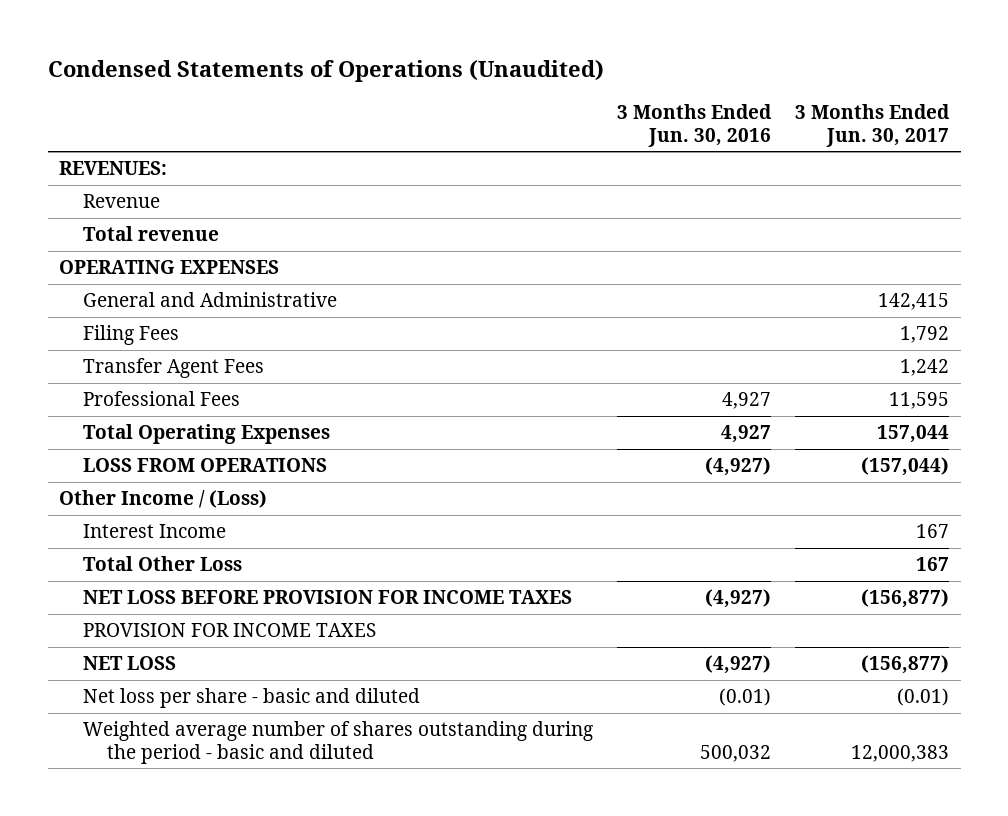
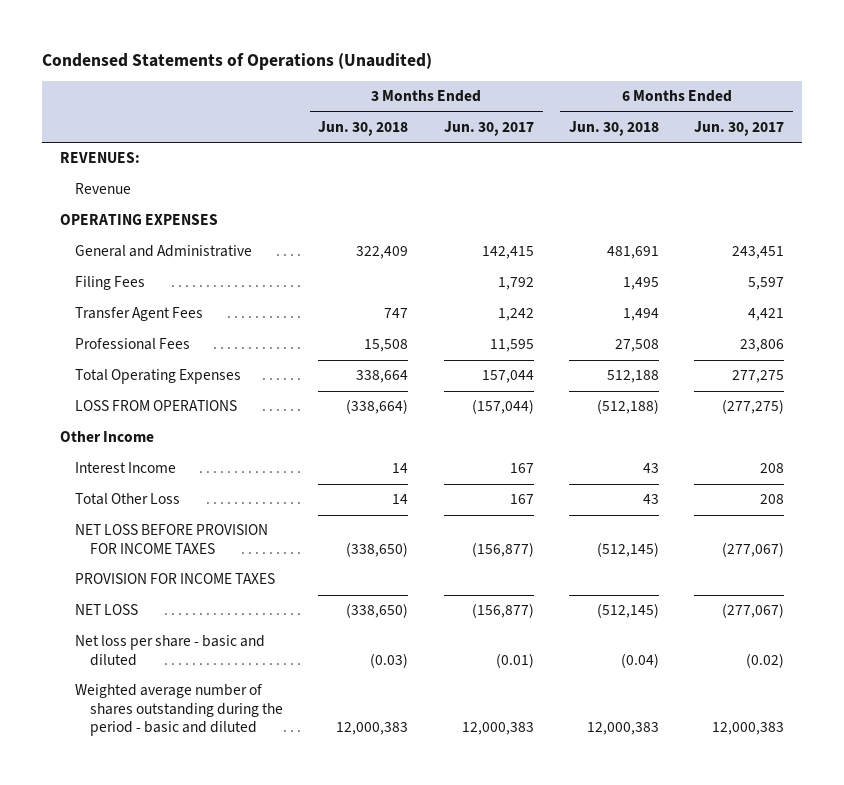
- | 3 Months Ended Jun. 30, 2016 | 3 Months Ended Jun. 30, 2017
+ | 3 Months Ended Jun. 30, 2018 | 3 Months Ended Jun. 30, 2017 | 6 Months Ended Jun. 30, 2018 | 6 Months Ended Jun. 30, 2017
- Total revenue
- Other Income / (Loss)
+ Other Income

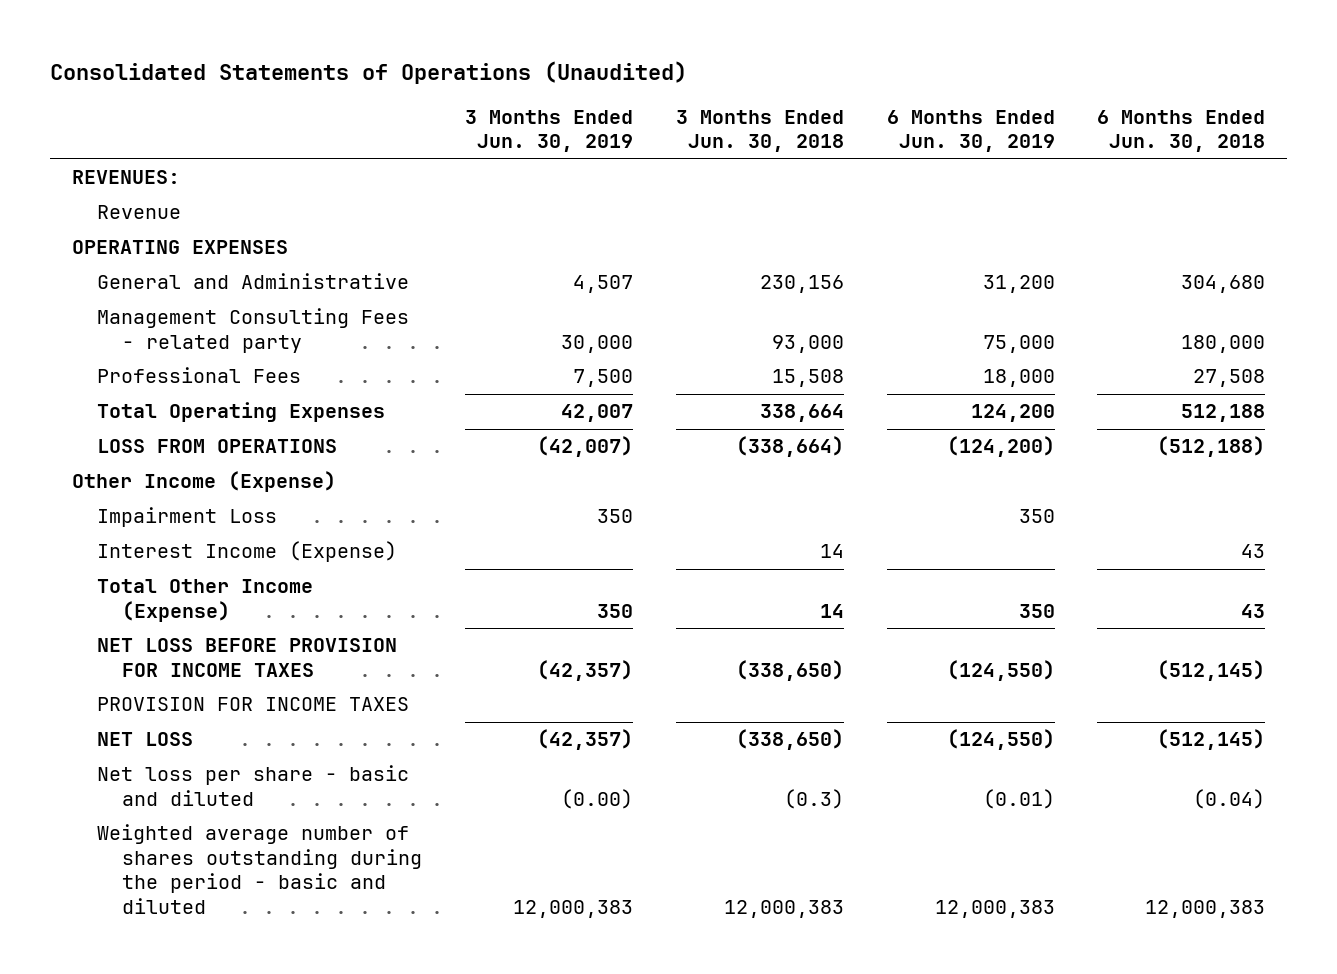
- Condensed Statements of Operations (Unaudited)
+ Consolidated Statements of Operations (Unaudited)
- | 3 Months Ended Jun. 30, 2018 | 3 Months Ended Jun. 30, 2017 | 6 Months Ended Jun. 30, 2018 | 6 Months Ended Jun. 30, 2017
+ | 3 Months Ended Jun. 30, 2019 | 3 Months Ended Jun. 30, 2018 | 6 Months Ended Jun. 30, 2019 | 6 Months Ended Jun. 30, 2018
- General and Administrative | 322,409 | 142,415 | 481,691 | 243,451
- Filing Fees | | 1,792 | 1,495 | 5,597
- Transfer Agent Fees | 747 | 1,242 | 1,494 | 4,421
+ General and Administrative | 4,507 | 230,156 | 31,200 | 304,680
+ Management Consulting Fees - related party | 30,000 | 93,000 | 75,000 | 180,000
- Other Income
- Interest Income | 14 | 167 | 43 | 208
- Total Other Loss | 14 | 167 | 43 | 208
+ Other Income (Expense)
+ Impairment Loss | 350 | | 350 |
+ Interest Income (Expense) | | 14 | | 43
+ Total Other Income (Expense) | 350 | 14 | 350 | 43
- Net loss per share - basic and diluted | (0.03) | (0.01) | (0.04) | (0.02)
+ Net loss per share - basic and diluted | (0.00) | (0.3) | (0.01) | (0.04)

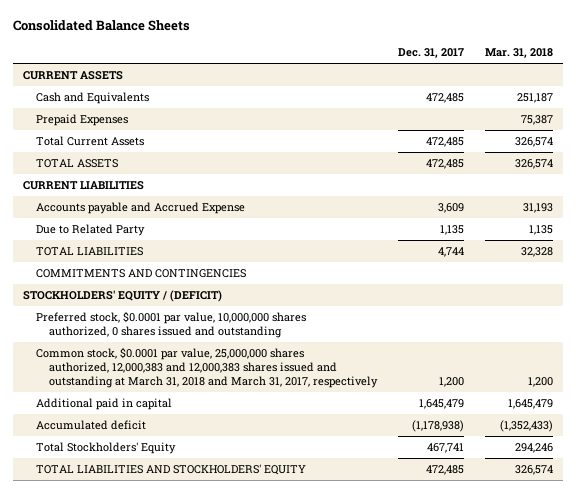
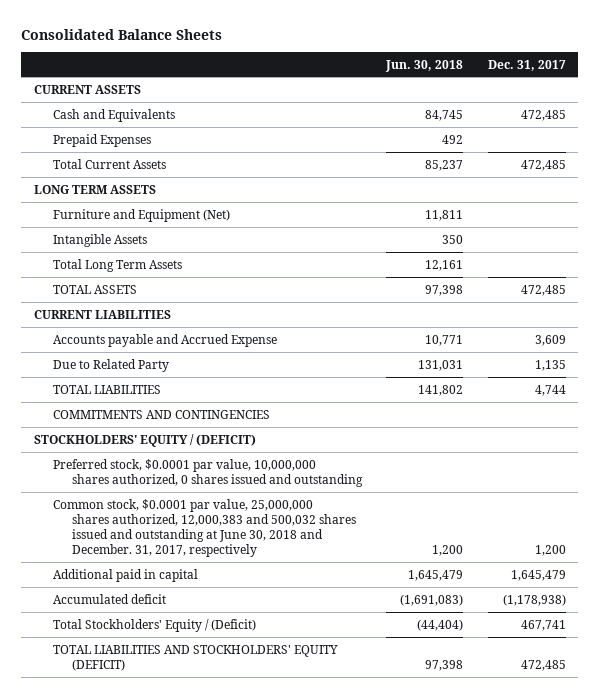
- | Dec. 31, 2017 | Mar. 31, 2018
+ | Jun. 30, 2018 | Dec. 31, 2017
+ LONG TERM ASSETS
+ Furniture and Equipment (Net) | 11,811 |
+ Intangible Assets | 350 |
+ Total Long Term Assets | 12,161 |
- Common stock, $0.0001 par value, 25,000,000 shares authorized, 12,000,383 and 12,000,383 shares issued and outstanding at March 31, 2018 and March 31, 2017, respectively | 1,200 | 1,200
+ Common stock, $0.0001 par value, 25,000,000 shares authorized, 12,000,383 and 500,032 shares issued and outstanding at June 30, 2018 and December. 31, 2017, respectively | 1,200 | 1,200
- Total Stockholders' Equity | 467,741 | 294,246
- TOTAL LIABILITIES AND STOCKHOLDERS' EQUITY | 472,485 | 326,574
+ Total Stockholders' Equity / (Deficit) | (44,404) | 467,741
+ TOTAL LIABILITIES AND STOCKHOLDERS' EQUITY (DEFICIT) | 97,398 | 472,485

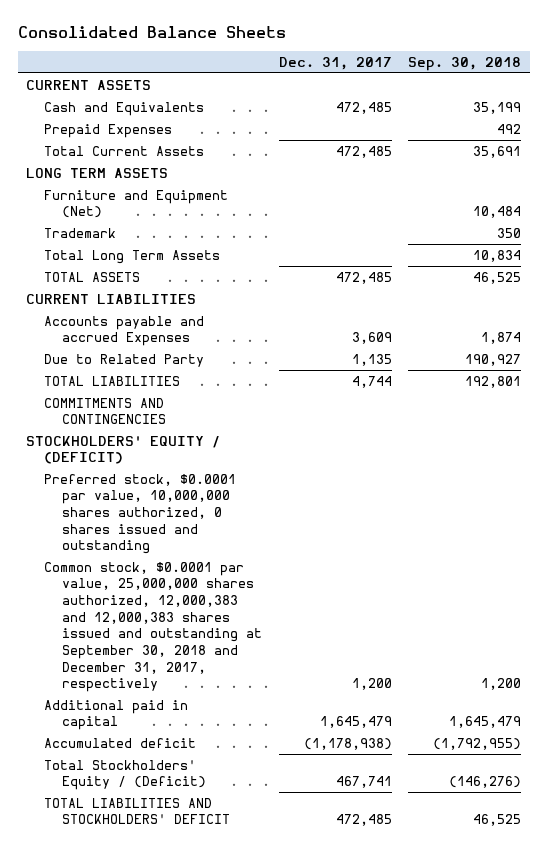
- | Jun. 30, 2018 | Dec. 31, 2017
+ | Dec. 31, 2017 | Sep. 30, 2018
- Intangible Assets | 350 |
+ Trademark | | 350
- Accounts payable and Accrued Expense | 10,771 | 3,609
+ Accounts payable and accrued Expenses | 3,609 | 1,874
- Common stock, $0.0001 par value, 25,000,000 shares authorized, 12,000,383 and 500,032 shares issued and outstanding at June 30, 2018 and December. 31, 2017, respectively | 1,200 | 1,200
+ Common stock, $0.0001 par value, 25,000,000 shares authorized, 12,000,383 and 12,000,383 shares issued and outstanding at September 30, 2018 and December 31, 2017, respectively | 1,200 | 1,200
- TOTAL LIABILITIES AND STOCKHOLDERS' EQUITY (DEFICIT) | 97,398 | 472,485
+ TOTAL LIABILITIES AND STOCKHOLDERS' DEFICIT | 472,485 | 46,525

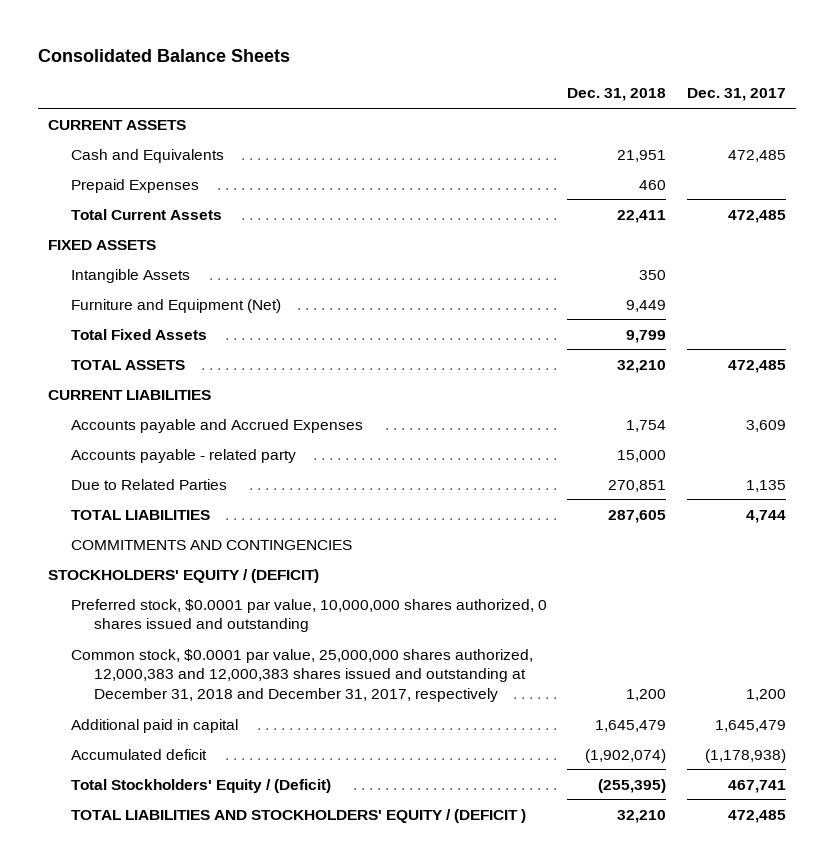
- | Dec. 31, 2017 | Sep. 30, 2018
+ | Dec. 31, 2018 | Dec. 31, 2017
- LONG TERM ASSETS
+ FIXED ASSETS
+ Intangible Assets | 350 |
- Trademark | | 350
- Total Long Term Assets | | 10,834
+ Total Fixed Assets | 9,799 |
- Accounts payable and accrued Expenses | 3,609 | 1,874
- Due to Related Party | 1,135 | 190,927
+ Accounts payable and Accrued Expenses | 1,754 | 3,609
+ Accounts payable - related party | 15,000 |
+ Due to Related Parties | 270,851 | 1,135
- Common stock, $0.0001 par value, 25,000,000 shares authorized, 12,000,383 and 12,000,383 shares issued and outstanding at September 30, 2018 and December 31, 2017, respectively | 1,200 | 1,200
+ Common stock, $0.0001 par value, 25,000,000 shares authorized, 12,000,383 and 12,000,383 shares issued and outstanding at December 31, 2018 and December 31, 2017, respectively | 1,200 | 1,200
- TOTAL LIABILITIES AND STOCKHOLDERS' DEFICIT | 472,485 | 46,525
+ TOTAL LIABILITIES AND STOCKHOLDERS' EQUITY / (DEFICIT ) | 32,210 | 472,485

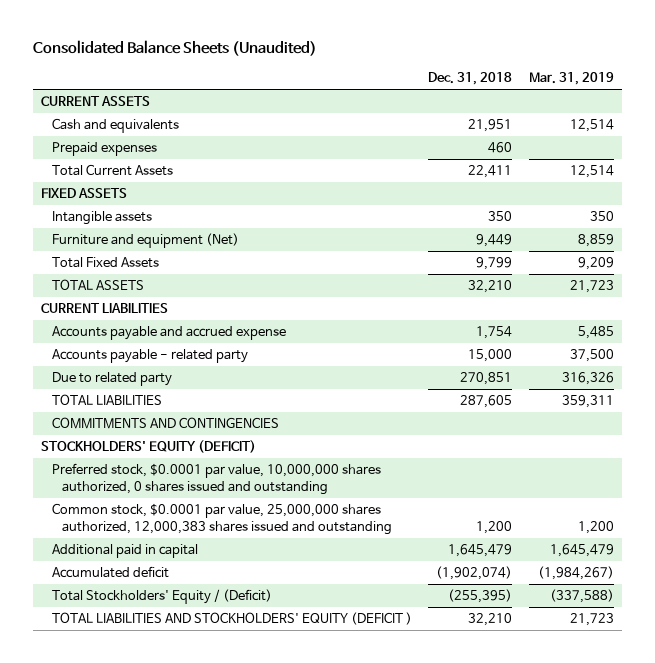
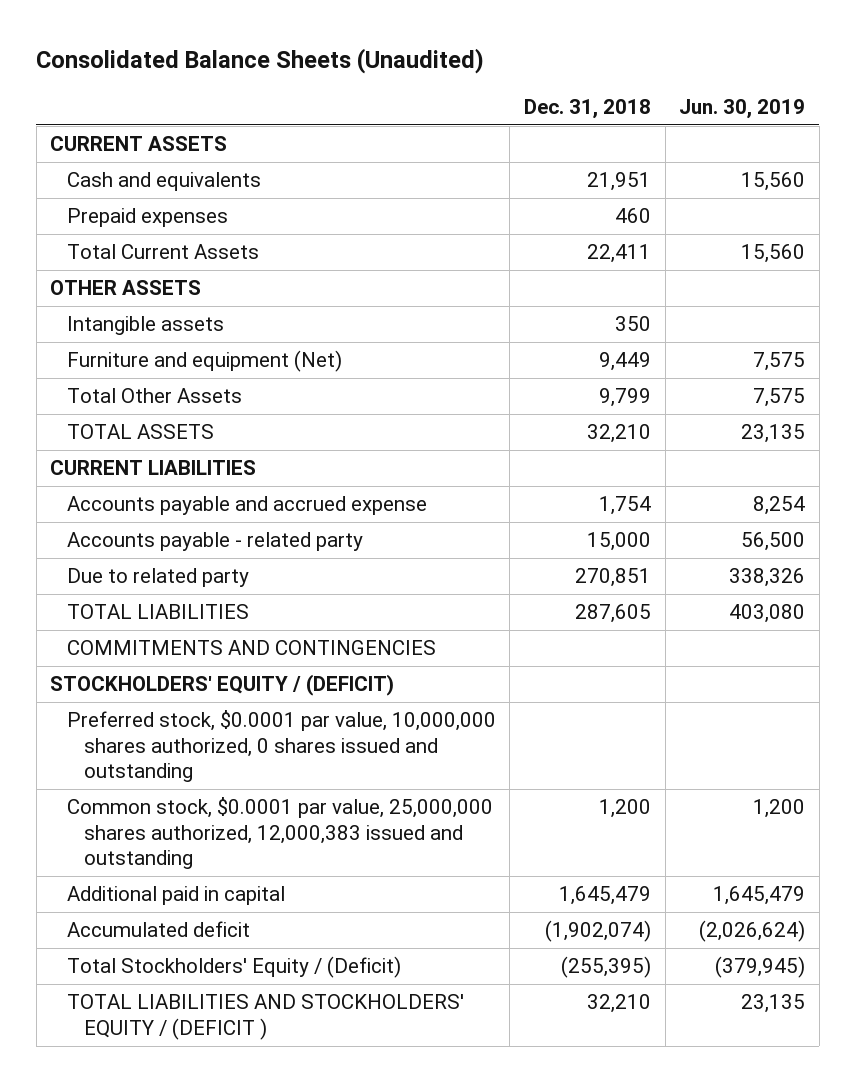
- | Dec. 31, 2018 | Mar. 31, 2019
+ | Dec. 31, 2018 | Jun. 30, 2019
- FIXED ASSETS
+ OTHER ASSETS
- Total Fixed Assets | 9,799 | 9,209
+ Total Other Assets | 9,799 | 7,575
- STOCKHOLDERS' EQUITY (DEFICIT)
+ STOCKHOLDERS' EQUITY / (DEFICIT)
- Common stock, $0.0001 par value, 25,000,000 shares authorized, 12,000,383 shares issued and outstanding | 1,200 | 1,200
+ Common stock, $0.0001 par value, 25,000,000 shares authorized, 12,000,383 issued and outstanding | 1,200 | 1,200
- TOTAL LIABILITIES AND STOCKHOLDERS' EQUITY (DEFICIT ) | 32,210 | 21,723
+ TOTAL LIABILITIES AND STOCKHOLDERS' EQUITY / (DEFICIT ) | 32,210 | 23,135

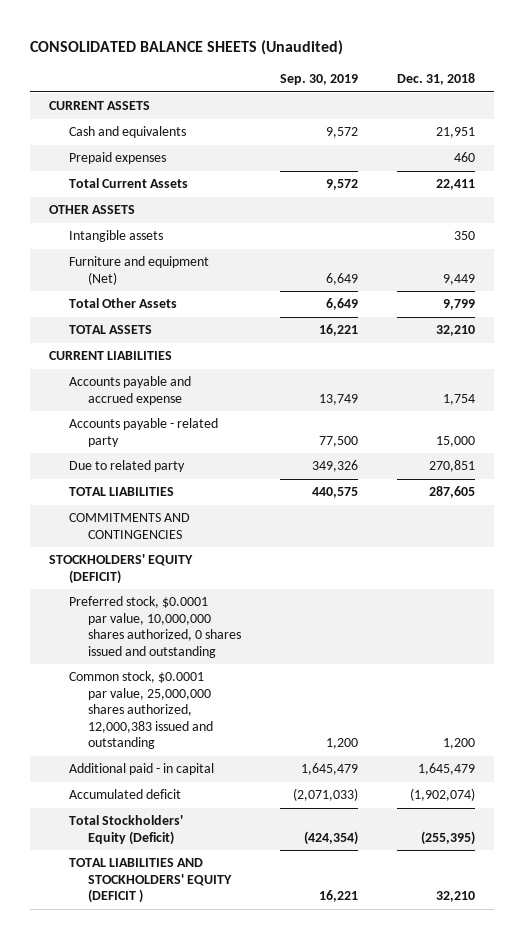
- Consolidated Balance Sheets (Unaudited)
+ CONSOLIDATED BALANCE SHEETS (Unaudited)
- | Dec. 31, 2018 | Jun. 30, 2019
+ | Sep. 30, 2019 | Dec. 31, 2018
- STOCKHOLDERS' EQUITY / (DEFICIT)
+ STOCKHOLDERS' EQUITY (DEFICIT)
- Additional paid in capital | 1,645,479 | 1,645,479
+ Additional paid - in capital | 1,645,479 | 1,645,479
- Total Stockholders' Equity / (Deficit) | (255,395) | (379,945)
- TOTAL LIABILITIES AND STOCKHOLDERS' EQUITY / (DEFICIT ) | 32,210 | 23,135
+ Total Stockholders' Equity (Deficit) | (424,354) | (255,395)
+ TOTAL LIABILITIES AND STOCKHOLDERS' EQUITY (DEFICIT ) | 16,221 | 32,210

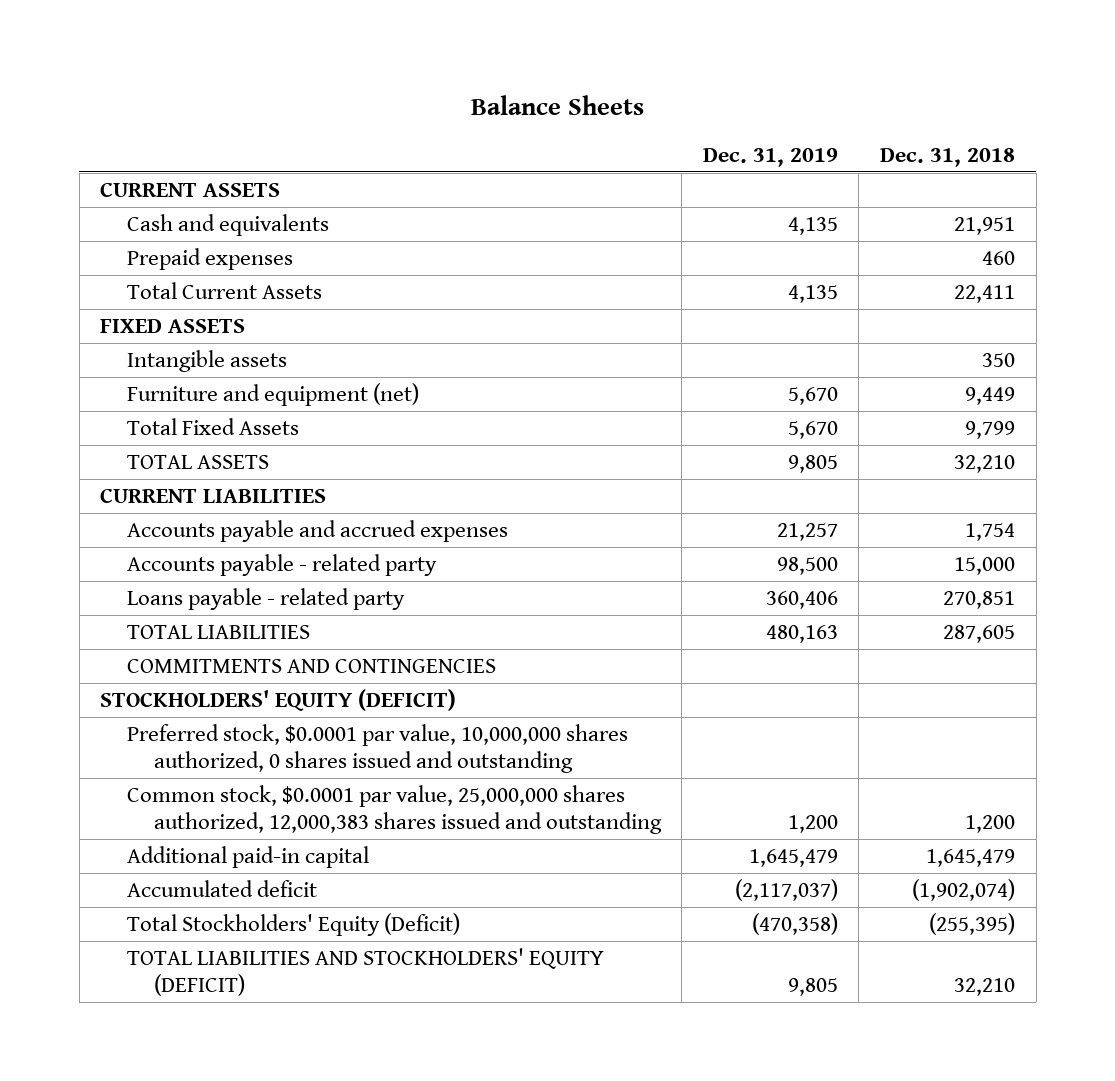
- CONSOLIDATED BALANCE SHEETS (Unaudited)
+ Balance Sheets
- | Sep. 30, 2019 | Dec. 31, 2018
+ | Dec. 31, 2019 | Dec. 31, 2018
- OTHER ASSETS
+ FIXED ASSETS
- Furniture and equipment (Net) | 6,649 | 9,449
- Total Other Assets | 6,649 | 9,799
+ Furniture and equipment (net) | 5,670 | 9,449
+ Total Fixed Assets | 5,670 | 9,799
- Accounts payable and accrued expense | 13,749 | 1,754
+ Accounts payable and accrued expenses | 21,257 | 1,754
- Due to related party | 349,326 | 270,851
+ Loans payable - related party | 360,406 | 270,851
- Common stock, $0.0001 par value, 25,000,000 shares authorized, 12,000,383 issued and outstanding | 1,200 | 1,200
- Additional paid - in capital | 1,645,479 | 1,645,479
+ Common stock, $0.0001 par value, 25,000,000 shares authorized, 12,000,383 shares issued and outstanding | 1,200 | 1,200
+ Additional paid-in capital | 1,645,479 | 1,645,479
- TOTAL LIABILITIES AND STOCKHOLDERS' EQUITY (DEFICIT ) | 16,221 | 32,210
+ TOTAL LIABILITIES AND STOCKHOLDERS' EQUITY (DEFICIT) | 9,805 | 32,210

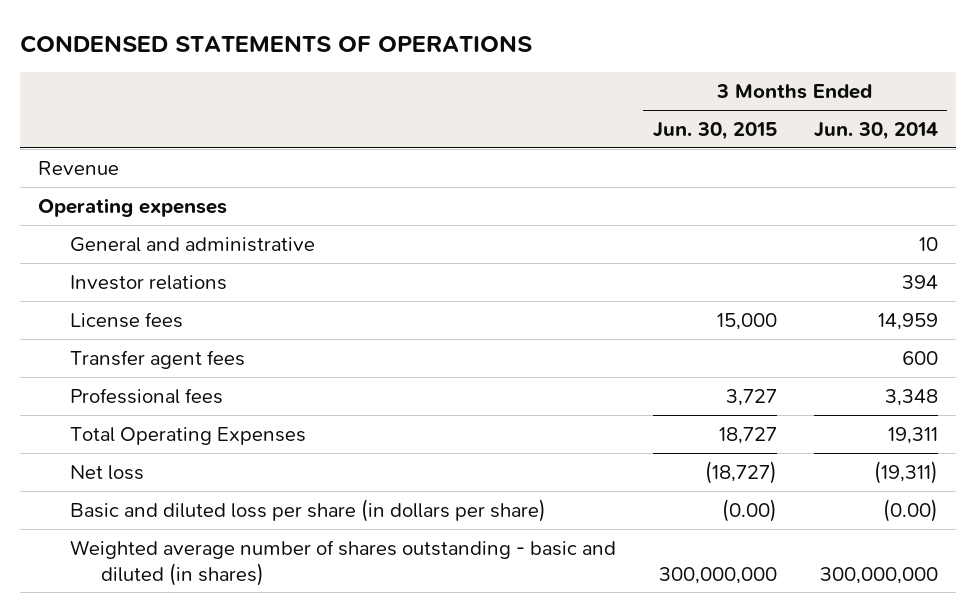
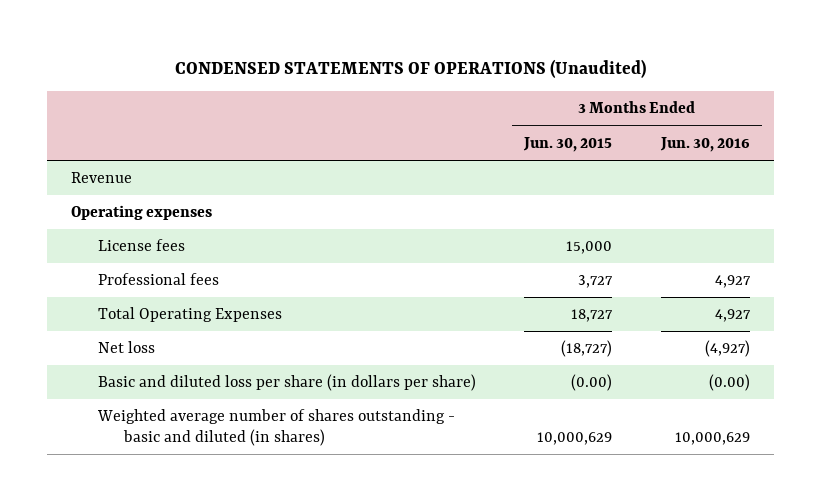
- CONDENSED STATEMENTS OF OPERATIONS
+ CONDENSED STATEMENTS OF OPERATIONS (Unaudited)
- | 3 Months Ended Jun. 30, 2015 | 3 Months Ended Jun. 30, 2014
+ | 3 Months Ended Jun. 30, 2015 | 3 Months Ended Jun. 30, 2016
- General and administrative | | 10
- Investor relations | | 394
- Transfer agent fees | | 600
- Weighted average number of shares outstanding - basic and diluted (in shares) | 300,000,000 | 300,000,000
+ Weighted average number of shares outstanding - basic and diluted (in shares) | 10,000,629 | 10,000,629

